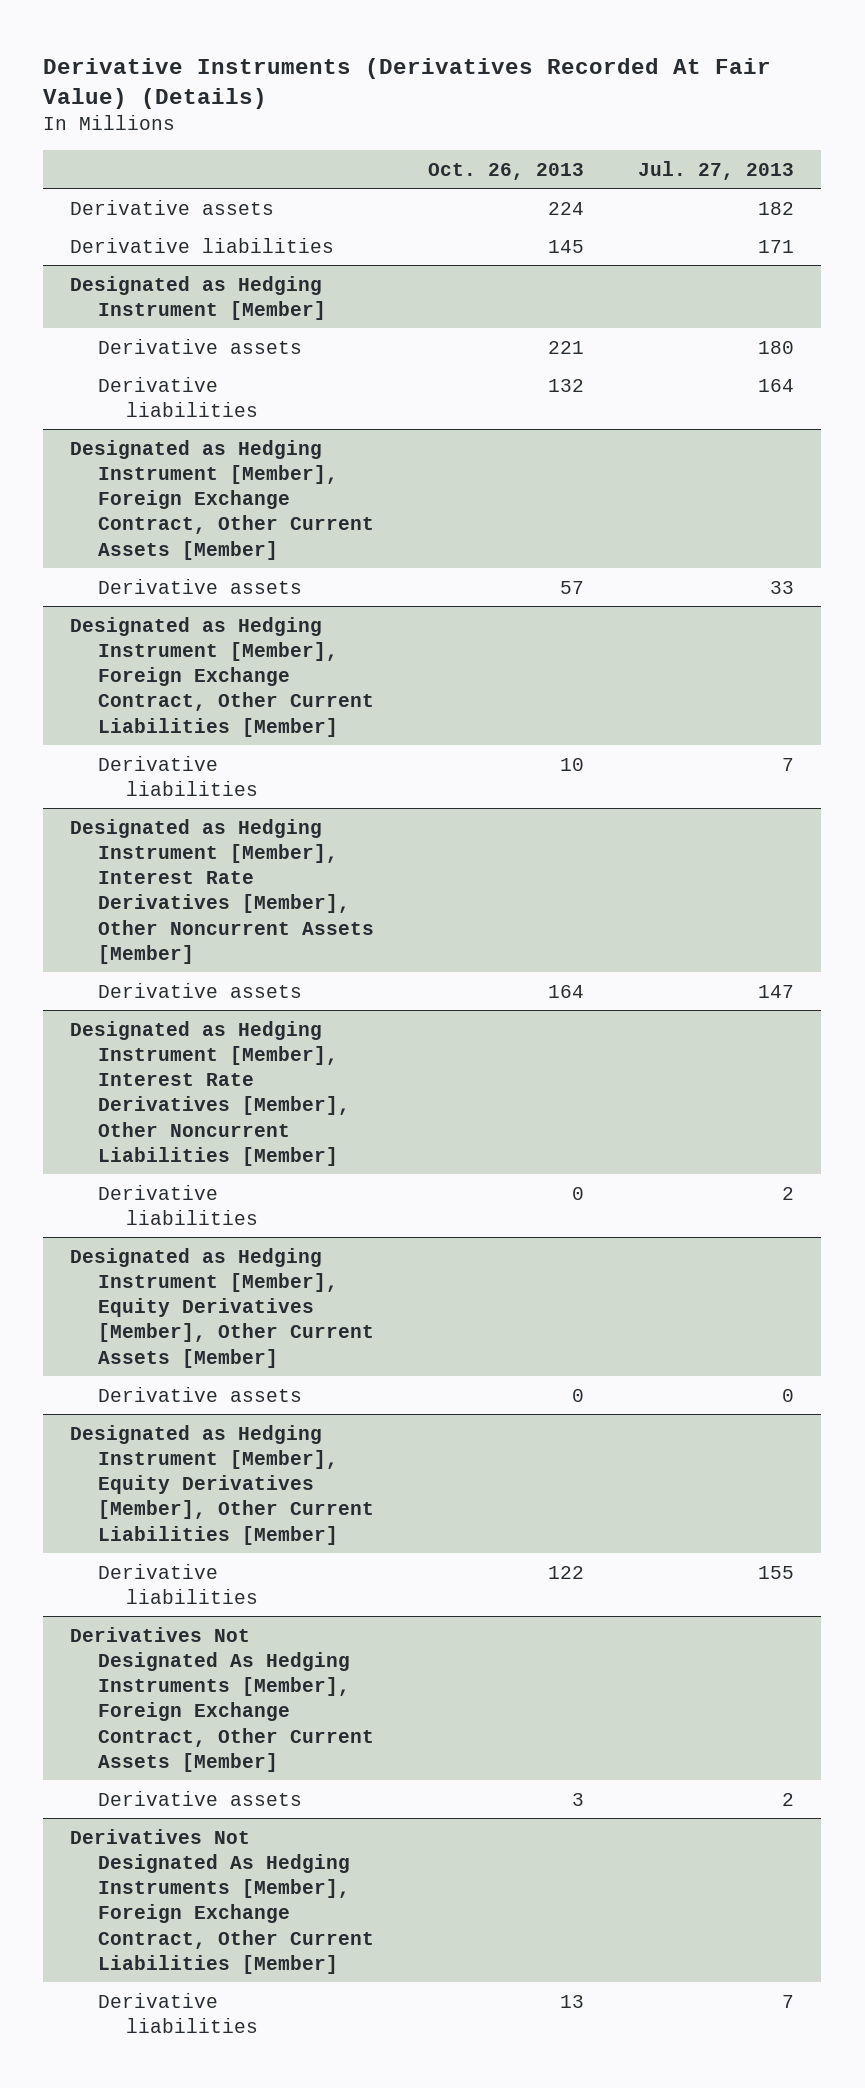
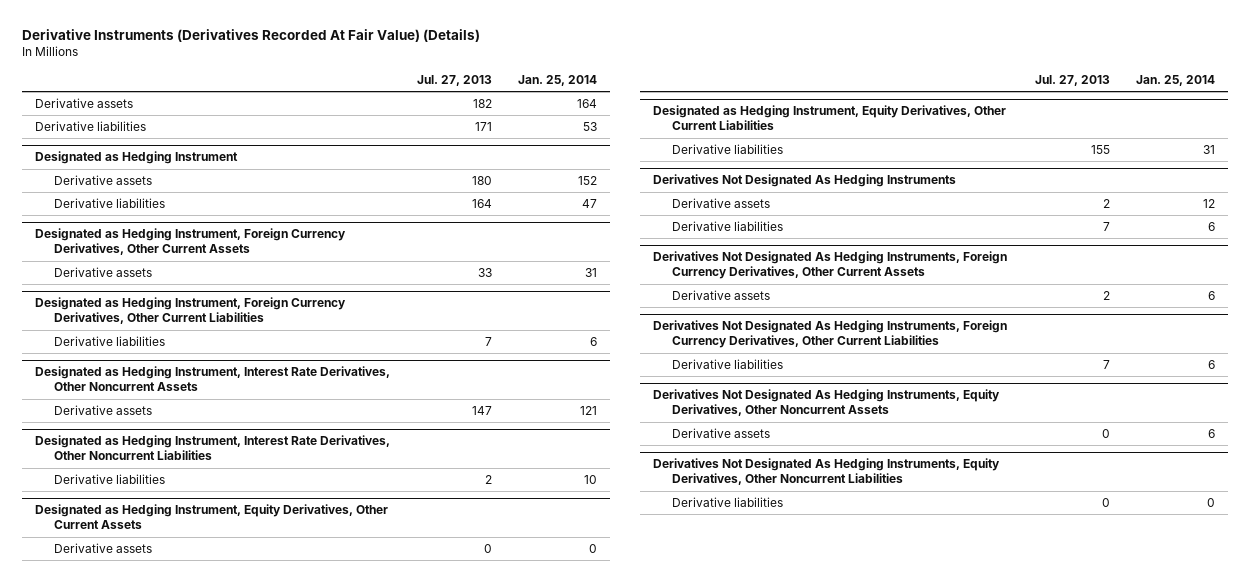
- | Oct. 26, 2013 | Jul. 27, 2013
+ | Jul. 27, 2013 | Jan. 25, 2014
- Designated as Hedging Instrument [Member]
+ Designated as Hedging Instrument
- Designated as Hedging Instrument [Member], Foreign Exchange Contract, Other Current Assets [Member]
+ Designated as Hedging Instrument, Foreign Currency Derivatives, Other Current Assets
- Designated as Hedging Instrument [Member], Foreign Exchange Contract, Other Current Liabilities [Member]
+ Designated as Hedging Instrument, Foreign Currency Derivatives, Other Current Liabilities
- Designated as Hedging Instrument [Member], Interest Rate Derivatives [Member], Other Noncurrent Assets [Member]
+ Designated as Hedging Instrument, Interest Rate Derivatives, Other Noncurrent Assets
- Designated as Hedging Instrument [Member], Interest Rate Derivatives [Member], Other Noncurrent Liabilities [Member]
+ Designated as Hedging Instrument, Interest Rate Derivatives, Other Noncurrent Liabilities
- Designated as Hedging Instrument [Member], Equity Derivatives [Member], Other Current Assets [Member]
+ Designated as Hedging Instrument, Equity Derivatives, Other Current Assets
- Designated as Hedging Instrument [Member], Equity Derivatives [Member], Other Current Liabilities [Member]
+ Designated as Hedging Instrument, Equity Derivatives, Other Current Liabilities
- Derivatives Not Designated As Hedging Instruments [Member], Foreign Exchange Contract, Other Current Assets [Member]
+ Derivatives Not Designated As Hedging Instruments
- Derivatives Not Designated As Hedging Instruments [Member], Foreign Exchange Contract, Other Current Liabilities [Member]
+ Derivatives Not Designated As Hedging Instruments, Foreign Currency Derivatives, Other Current Assets
+ Derivative assets | 2 | 6
+ Derivatives Not Designated As Hedging Instruments, Foreign Currency Derivatives, Other Current Liabilities
+ Derivative liabilities | 7 | 6
+ Derivatives Not Designated As Hedging Instruments, Equity Derivatives, Other Noncurrent Assets
+ Derivative assets | 0 | 6
+ Derivatives Not Designated As Hedging Instruments, Equity Derivatives, Other Noncurrent Liabilities
+ Derivative liabilities | 0 | 0

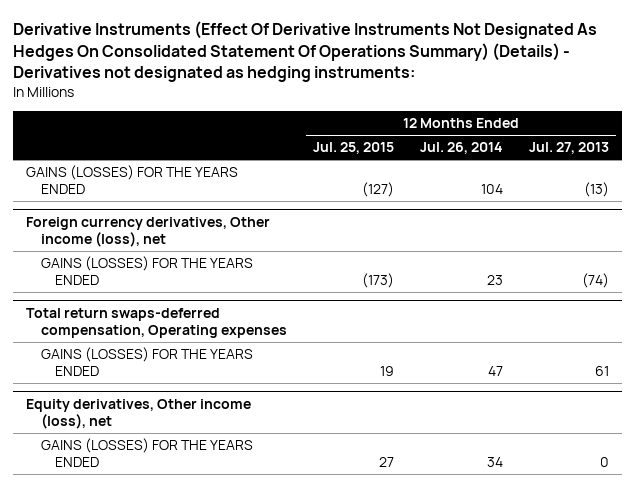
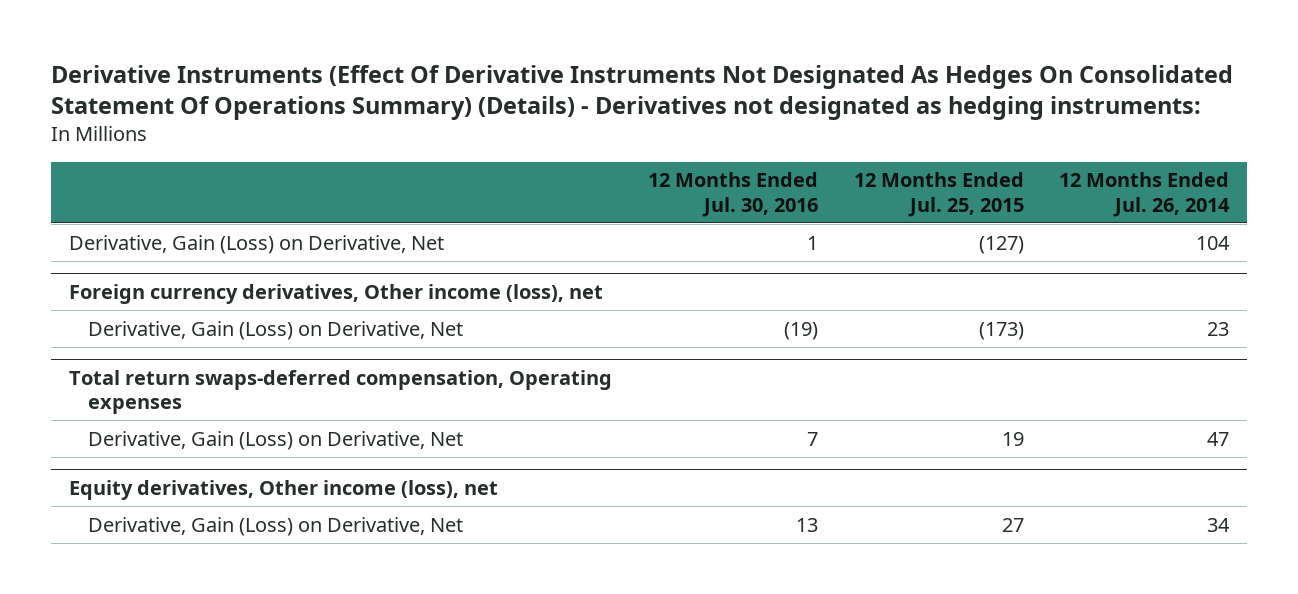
- | 12 Months Ended Jul. 25, 2015 | 12 Months Ended Jul. 26, 2014 | 12 Months Ended Jul. 27, 2013
+ | 12 Months Ended Jul. 30, 2016 | 12 Months Ended Jul. 25, 2015 | 12 Months Ended Jul. 26, 2014
- GAINS (LOSSES) FOR THE YEARS ENDED | (127) | 104 | (13)
+ Derivative, Gain (Loss) on Derivative, Net | 1 | (127) | 104
@ Foreign currency derivatives, Other income (loss), net
- GAINS (LOSSES) FOR THE YEARS ENDED | (173) | 23 | (74)
+ Derivative, Gain (Loss) on Derivative, Net | (19) | (173) | 23
@ Total return swaps-deferred compensation, Operating expenses
- GAINS (LOSSES) FOR THE YEARS ENDED | 19 | 47 | 61
+ Derivative, Gain (Loss) on Derivative, Net | 7 | 19 | 47
@ Equity derivatives, Other income (loss), net
- GAINS (LOSSES) FOR THE YEARS ENDED | 27 | 34 | 0
+ Derivative, Gain (Loss) on Derivative, Net | 13 | 27 | 34

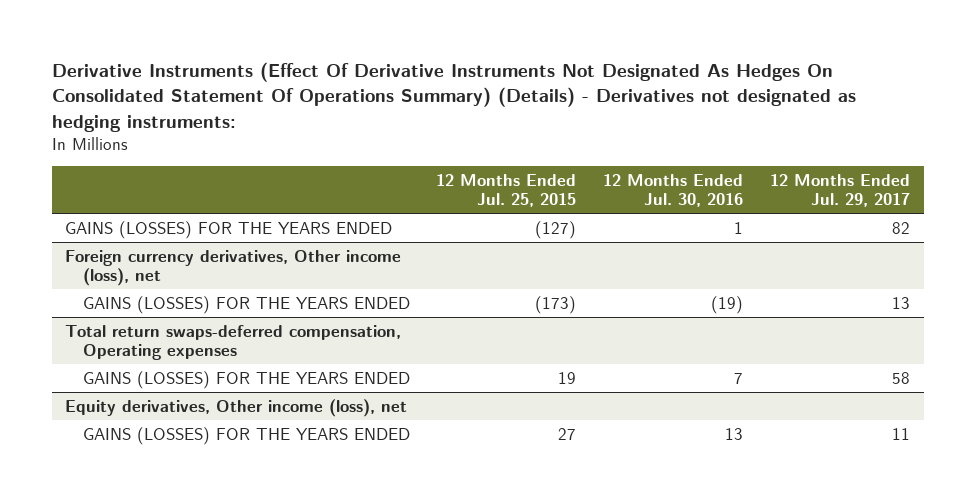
- | 12 Months Ended Jul. 30, 2016 | 12 Months Ended Jul. 25, 2015 | 12 Months Ended Jul. 26, 2014
+ | 12 Months Ended Jul. 25, 2015 | 12 Months Ended Jul. 30, 2016 | 12 Months Ended Jul. 29, 2017
- Derivative, Gain (Loss) on Derivative, Net | 1 | (127) | 104
+ GAINS (LOSSES) FOR THE YEARS ENDED | (127) | 1 | 82
@ Foreign currency derivatives, Other income (loss), net
- Derivative, Gain (Loss) on Derivative, Net | (19) | (173) | 23
+ GAINS (LOSSES) FOR THE YEARS ENDED | (173) | (19) | 13
@ Total return swaps-deferred compensation, Operating expenses
- Derivative, Gain (Loss) on Derivative, Net | 7 | 19 | 47
+ GAINS (LOSSES) FOR THE YEARS ENDED | 19 | 7 | 58
@ Equity derivatives, Other income (loss), net
- Derivative, Gain (Loss) on Derivative, Net | 13 | 27 | 34
+ GAINS (LOSSES) FOR THE YEARS ENDED | 27 | 13 | 11

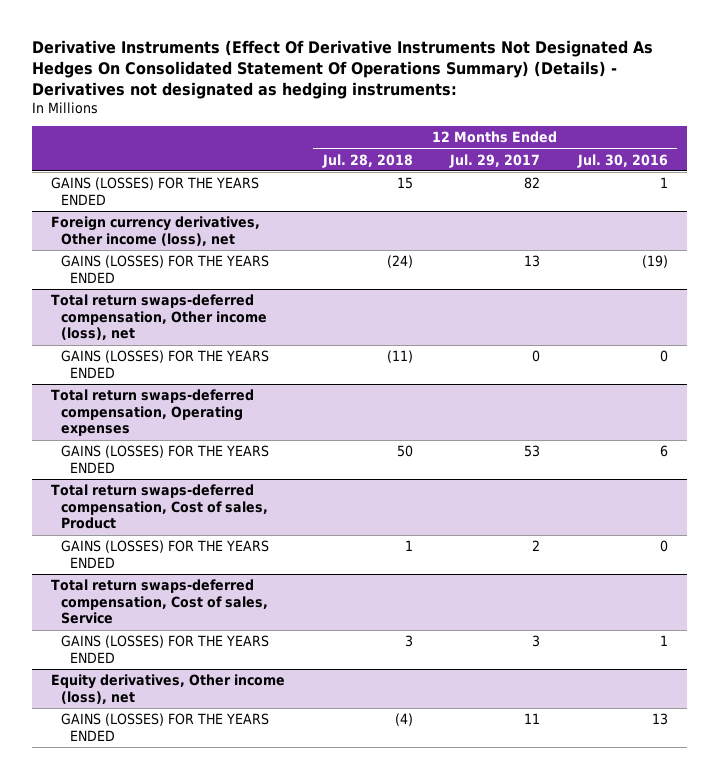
- | 12 Months Ended Jul. 25, 2015 | 12 Months Ended Jul. 30, 2016 | 12 Months Ended Jul. 29, 2017
+ | 12 Months Ended Jul. 28, 2018 | 12 Months Ended Jul. 29, 2017 | 12 Months Ended Jul. 30, 2016
+ Total return swaps-deferred compensation, Other income (loss), net
+ GAINS (LOSSES) FOR THE YEARS ENDED | (11) | 0 | 0
@ Total return swaps-deferred compensation, Operating expenses
- GAINS (LOSSES) FOR THE YEARS ENDED | 19 | 7 | 58
+ GAINS (LOSSES) FOR THE YEARS ENDED | 50 | 53 | 6
+ Total return swaps-deferred compensation, Cost of sales, Product
+ GAINS (LOSSES) FOR THE YEARS ENDED | 1 | 2 | 0
+ Total return swaps-deferred compensation, Cost of sales, Service
+ GAINS (LOSSES) FOR THE YEARS ENDED | 3 | 3 | 1

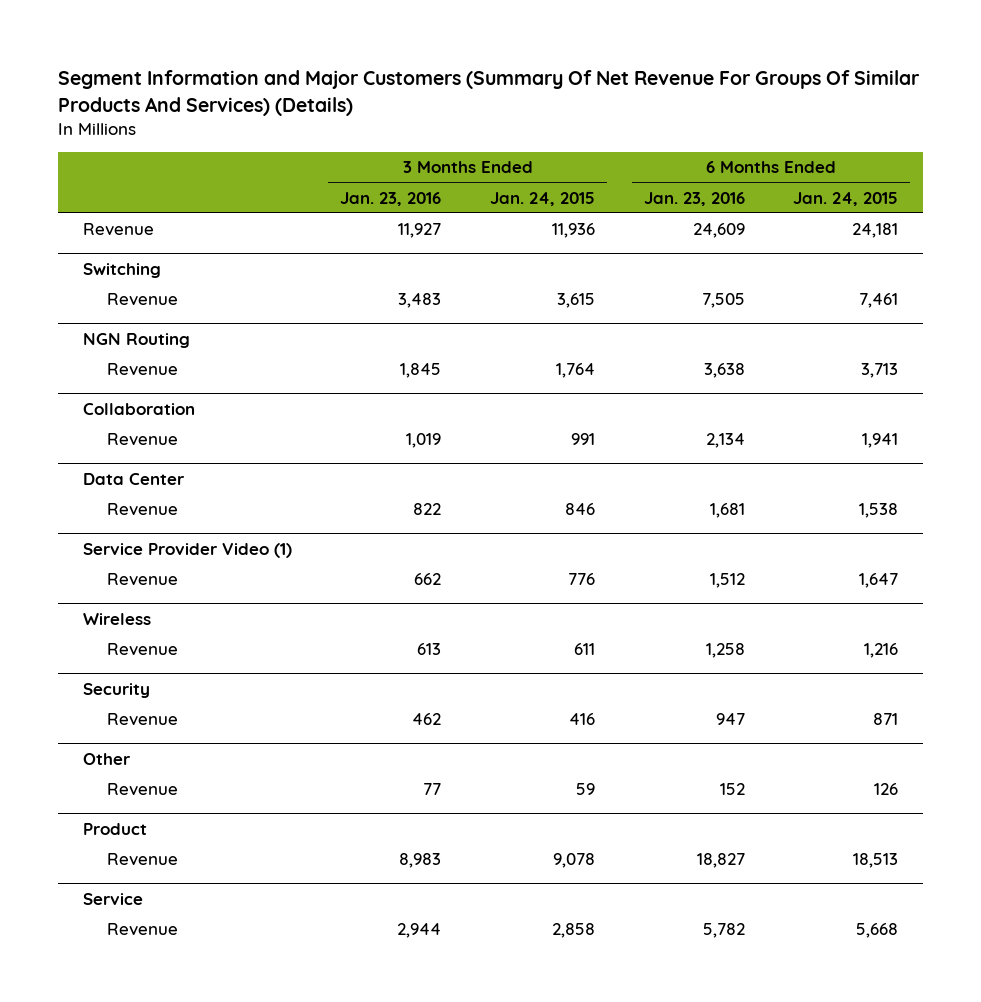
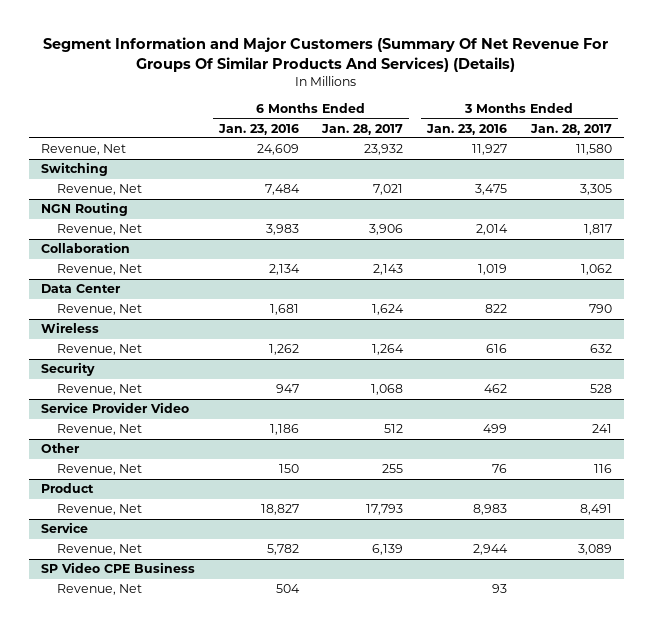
- | 3 Months Ended Jan. 23, 2016 | 3 Months Ended Jan. 24, 2015 | 6 Months Ended Jan. 23, 2016 | 6 Months Ended Jan. 24, 2015
+ | 6 Months Ended Jan. 23, 2016 | 6 Months Ended Jan. 28, 2017 | 3 Months Ended Jan. 23, 2016 | 3 Months Ended Jan. 28, 2017
- Revenue | 11,927 | 11,936 | 24,609 | 24,181
+ Revenue, Net | 24,609 | 23,932 | 11,927 | 11,580
@ Switching
- Revenue | 3,483 | 3,615 | 7,505 | 7,461
+ Revenue, Net | 7,484 | 7,021 | 3,475 | 3,305
@ NGN Routing
- Revenue | 1,845 | 1,764 | 3,638 | 3,713
+ Revenue, Net | 3,983 | 3,906 | 2,014 | 1,817
@ Collaboration
- Revenue | 1,019 | 991 | 2,134 | 1,941
+ Revenue, Net | 2,134 | 2,143 | 1,019 | 1,062
@ Data Center
- Revenue | 822 | 846 | 1,681 | 1,538
- Service Provider Video (1)
- Revenue | 662 | 776 | 1,512 | 1,647
@ Data Center
+ Revenue, Net | 1,681 | 1,624 | 822 | 790
@ Wireless
- Revenue | 613 | 611 | 1,258 | 1,216
+ Revenue, Net | 1,262 | 1,264 | 616 | 632
@ Security
- Revenue | 462 | 416 | 947 | 871
+ Revenue, Net | 947 | 1,068 | 462 | 528
+ Service Provider Video
+ Revenue, Net | 1,186 | 512 | 499 | 241
@ Other
- Revenue | 77 | 59 | 152 | 126
+ Revenue, Net | 150 | 255 | 76 | 116
@ Product
- Revenue | 8,983 | 9,078 | 18,827 | 18,513
+ Revenue, Net | 18,827 | 17,793 | 8,983 | 8,491
@ Service
- Revenue | 2,944 | 2,858 | 5,782 | 5,668
+ Revenue, Net | 5,782 | 6,139 | 2,944 | 3,089
+ SP Video CPE Business
+ Revenue, Net | 504 | | 93 |

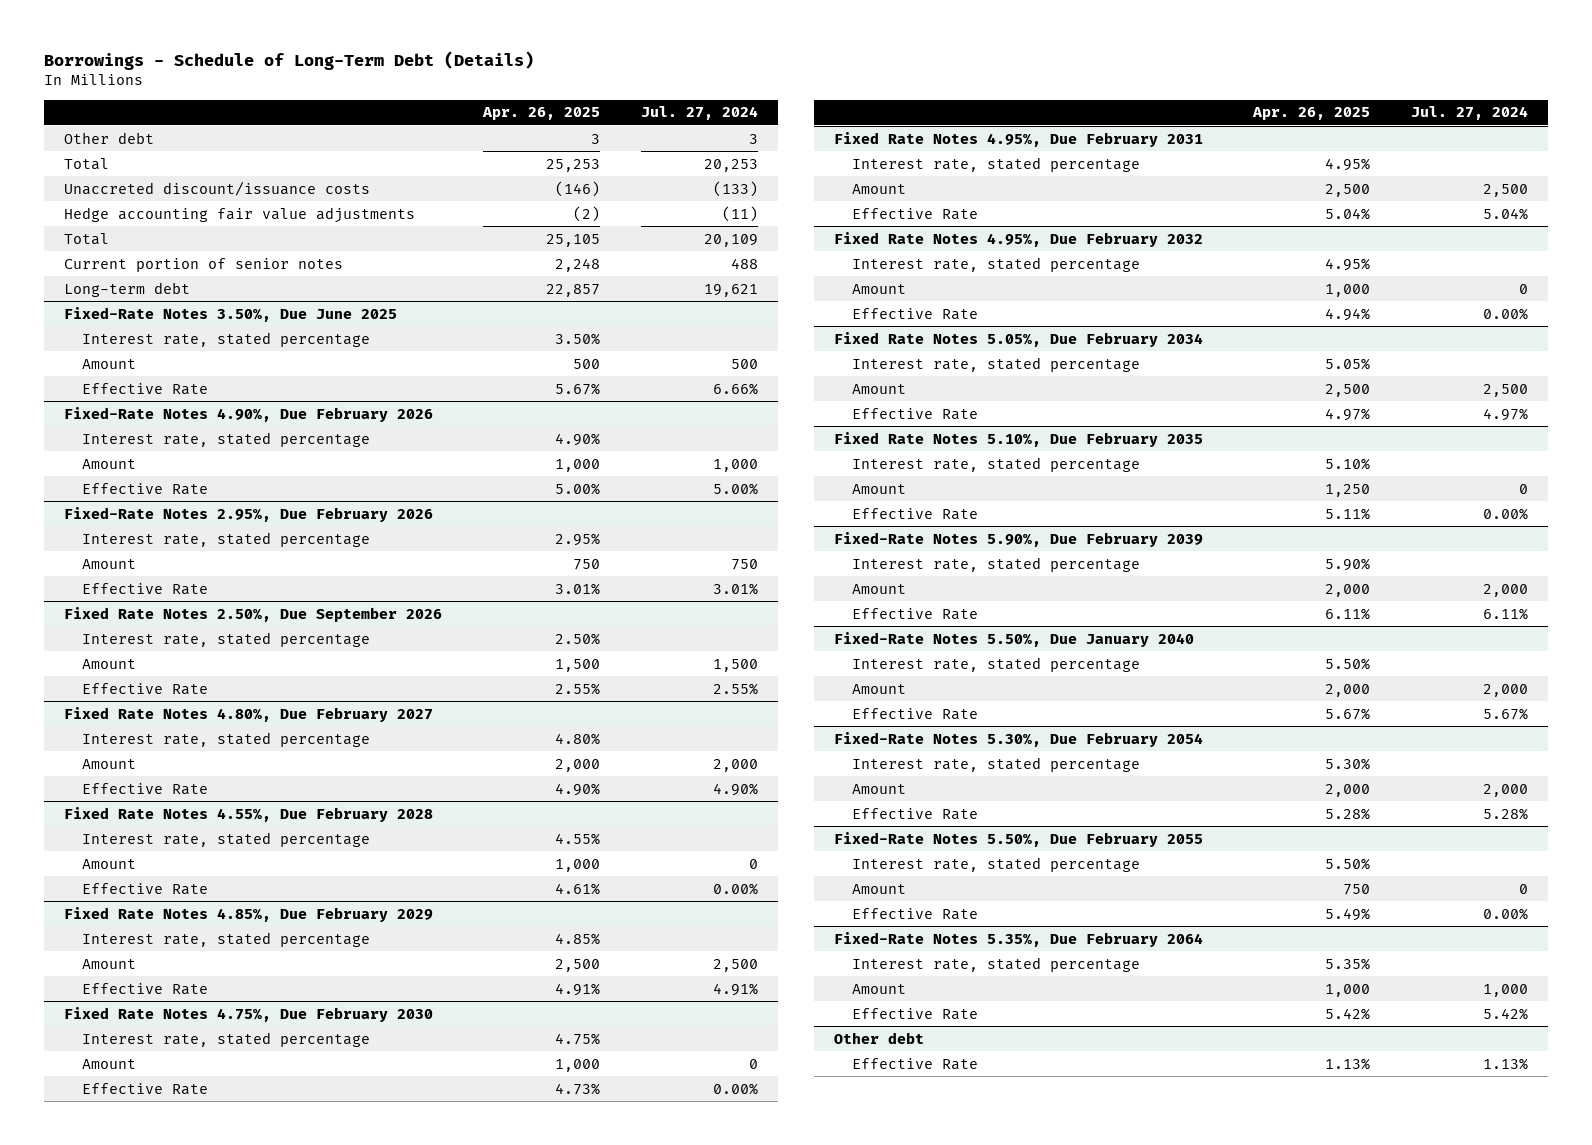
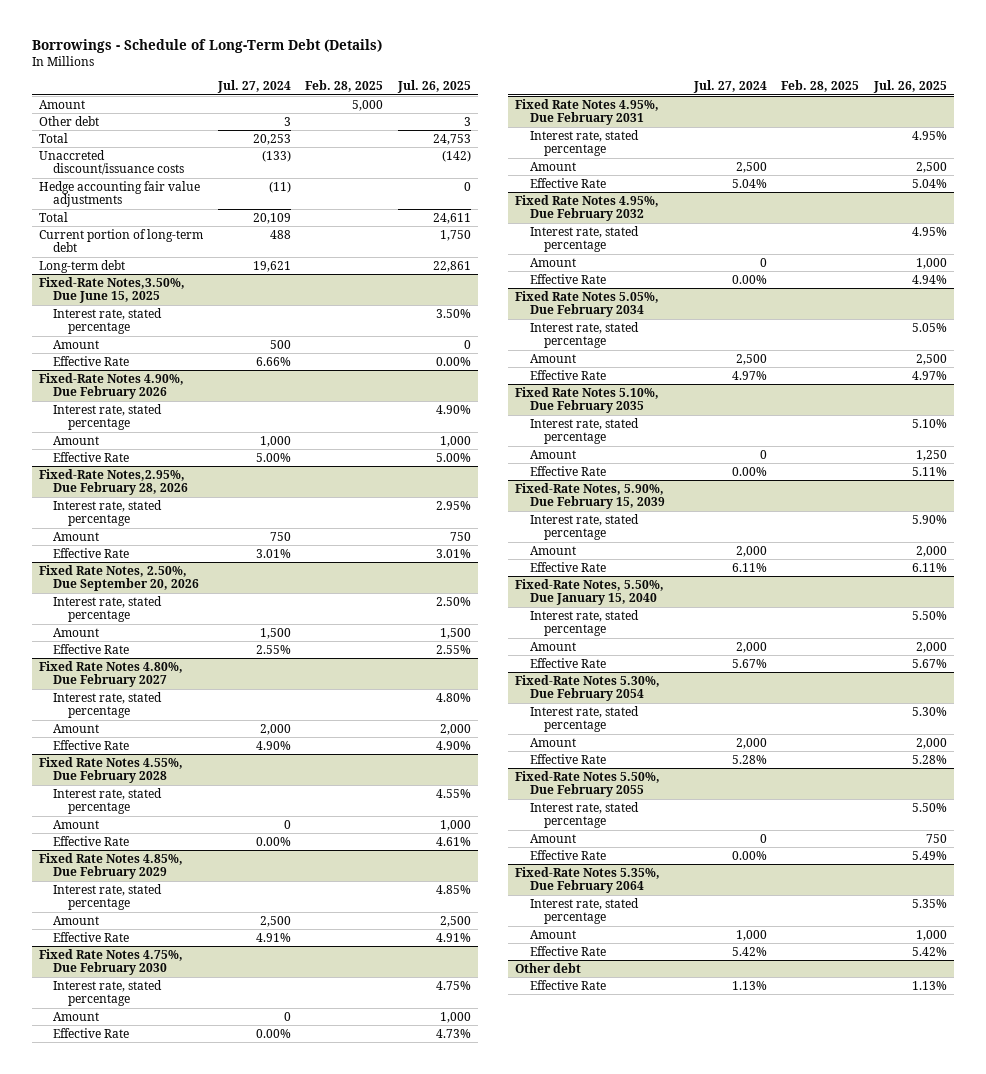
- | Apr. 26, 2025 | Jul. 27, 2024
+ | Jul. 27, 2024 | Feb. 28, 2025 | Jul. 26, 2025
+ Amount | | 5,000 |
- Current portion of senior notes | 2,248 | 488
+ Current portion of long-term debt | 488 | | 1,750
- Fixed-Rate Notes 3.50%, Due June 2025
+ Fixed-Rate Notes,3.50%, Due June 15, 2025
- Fixed-Rate Notes 2.95%, Due February 2026
+ Fixed-Rate Notes,2.95%, Due February 28, 2026
- Fixed Rate Notes 2.50%, Due September 2026
+ Fixed Rate Notes, 2.50%, Due September 20, 2026
- Fixed-Rate Notes 5.90%, Due February 2039
+ Fixed-Rate Notes, 5.90%, Due February 15, 2039
- Fixed-Rate Notes 5.50%, Due January 2040
+ Fixed-Rate Notes, 5.50%, Due January 15, 2040

